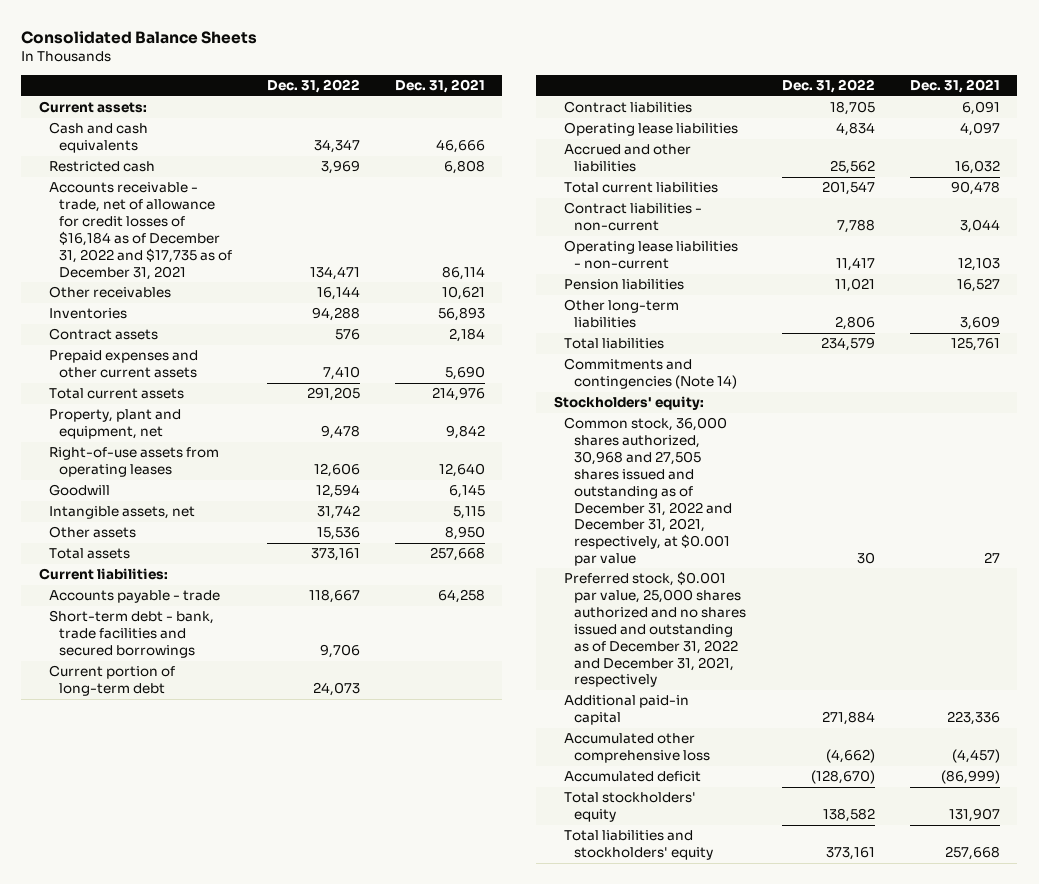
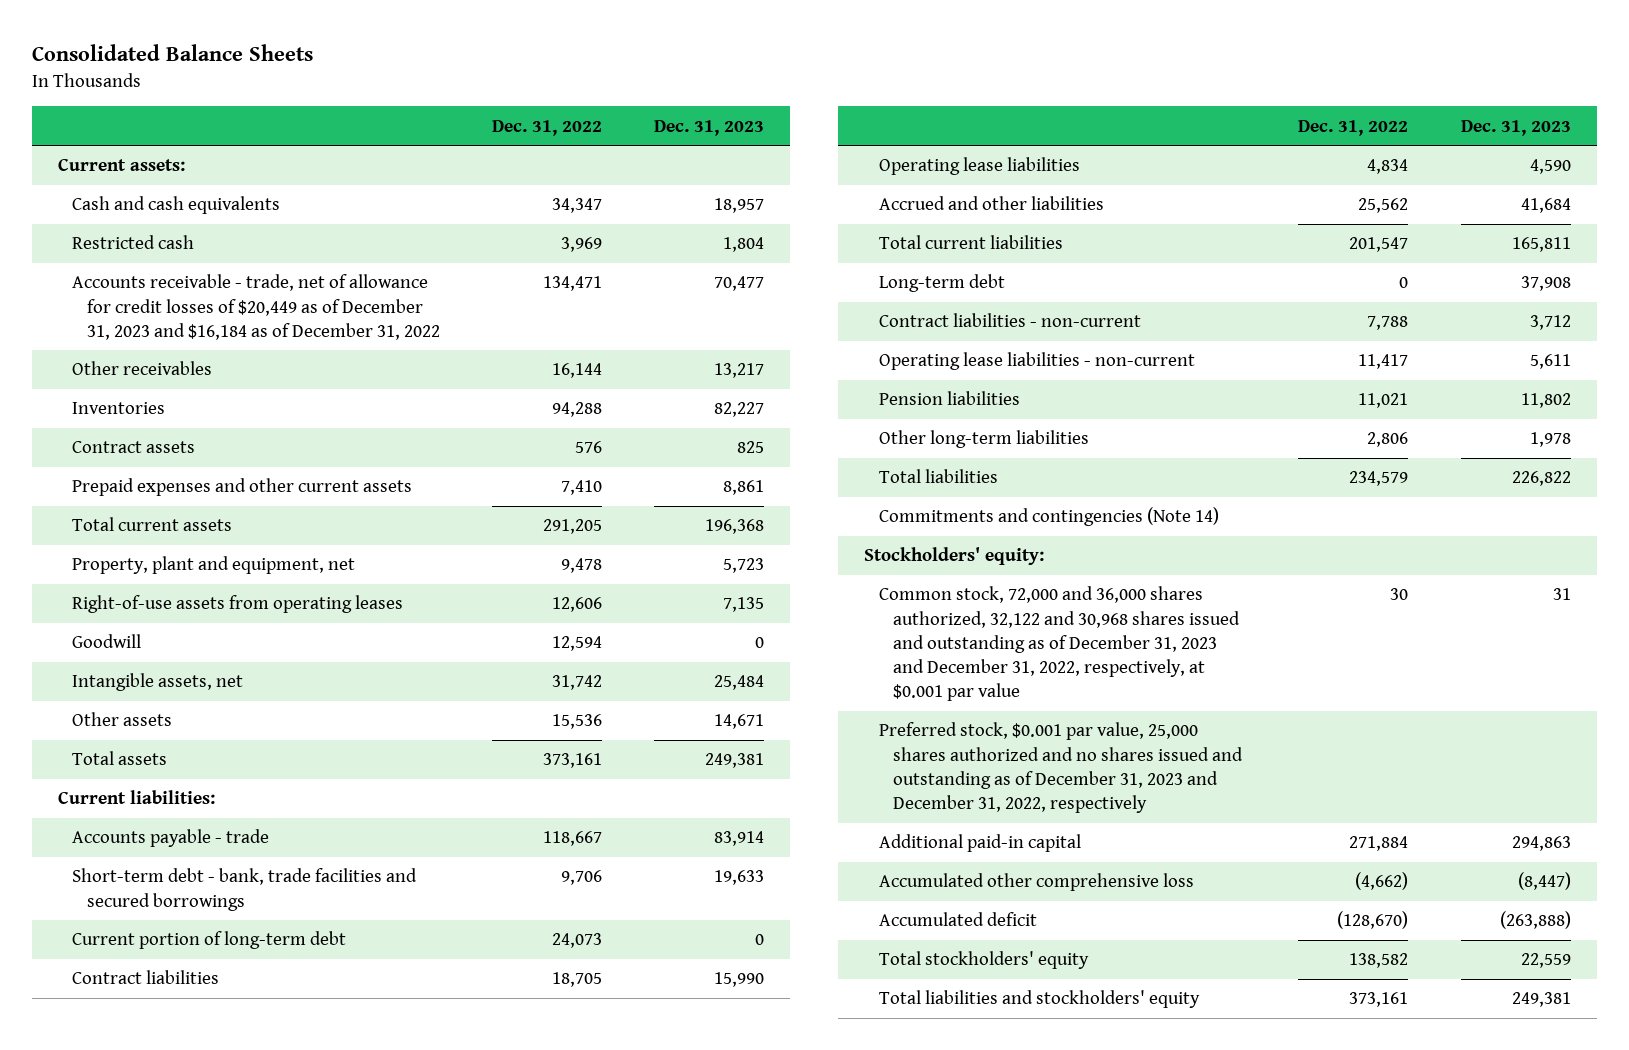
- | Dec. 31, 2022 | Dec. 31, 2021
+ | Dec. 31, 2022 | Dec. 31, 2023
- Accounts receivable - trade, net of allowance for credit losses of $16,184 as of December 31, 2022 and $17,735 as of December 31, 2021 | 134,471 | 86,114
+ Accounts receivable - trade, net of allowance for credit losses of $20,449 as of December 31, 2023 and $16,184 as of December 31, 2022 | 134,471 | 70,477
+ Long-term debt | 0 | 37,908
- Common stock, 36,000 shares authorized, 30,968 and 27,505 shares issued and outstanding as of December 31, 2022 and December 31, 2021, respectively, at $0.001 par value | 30 | 27
- Preferred stock, $0.001 par value, 25,000 shares authorized and no shares issued and outstanding as of December 31, 2022 and December 31, 2021, respectively
+ Common stock, 72,000 and 36,000 shares authorized, 32,122 and 30,968 shares issued and outstanding as of December 31, 2023 and December 31, 2022, respectively, at $0.001 par value | 30 | 31
+ Preferred stock, $0.001 par value, 25,000 shares authorized and no shares issued and outstanding as of December 31, 2023 and December 31, 2022, respectively

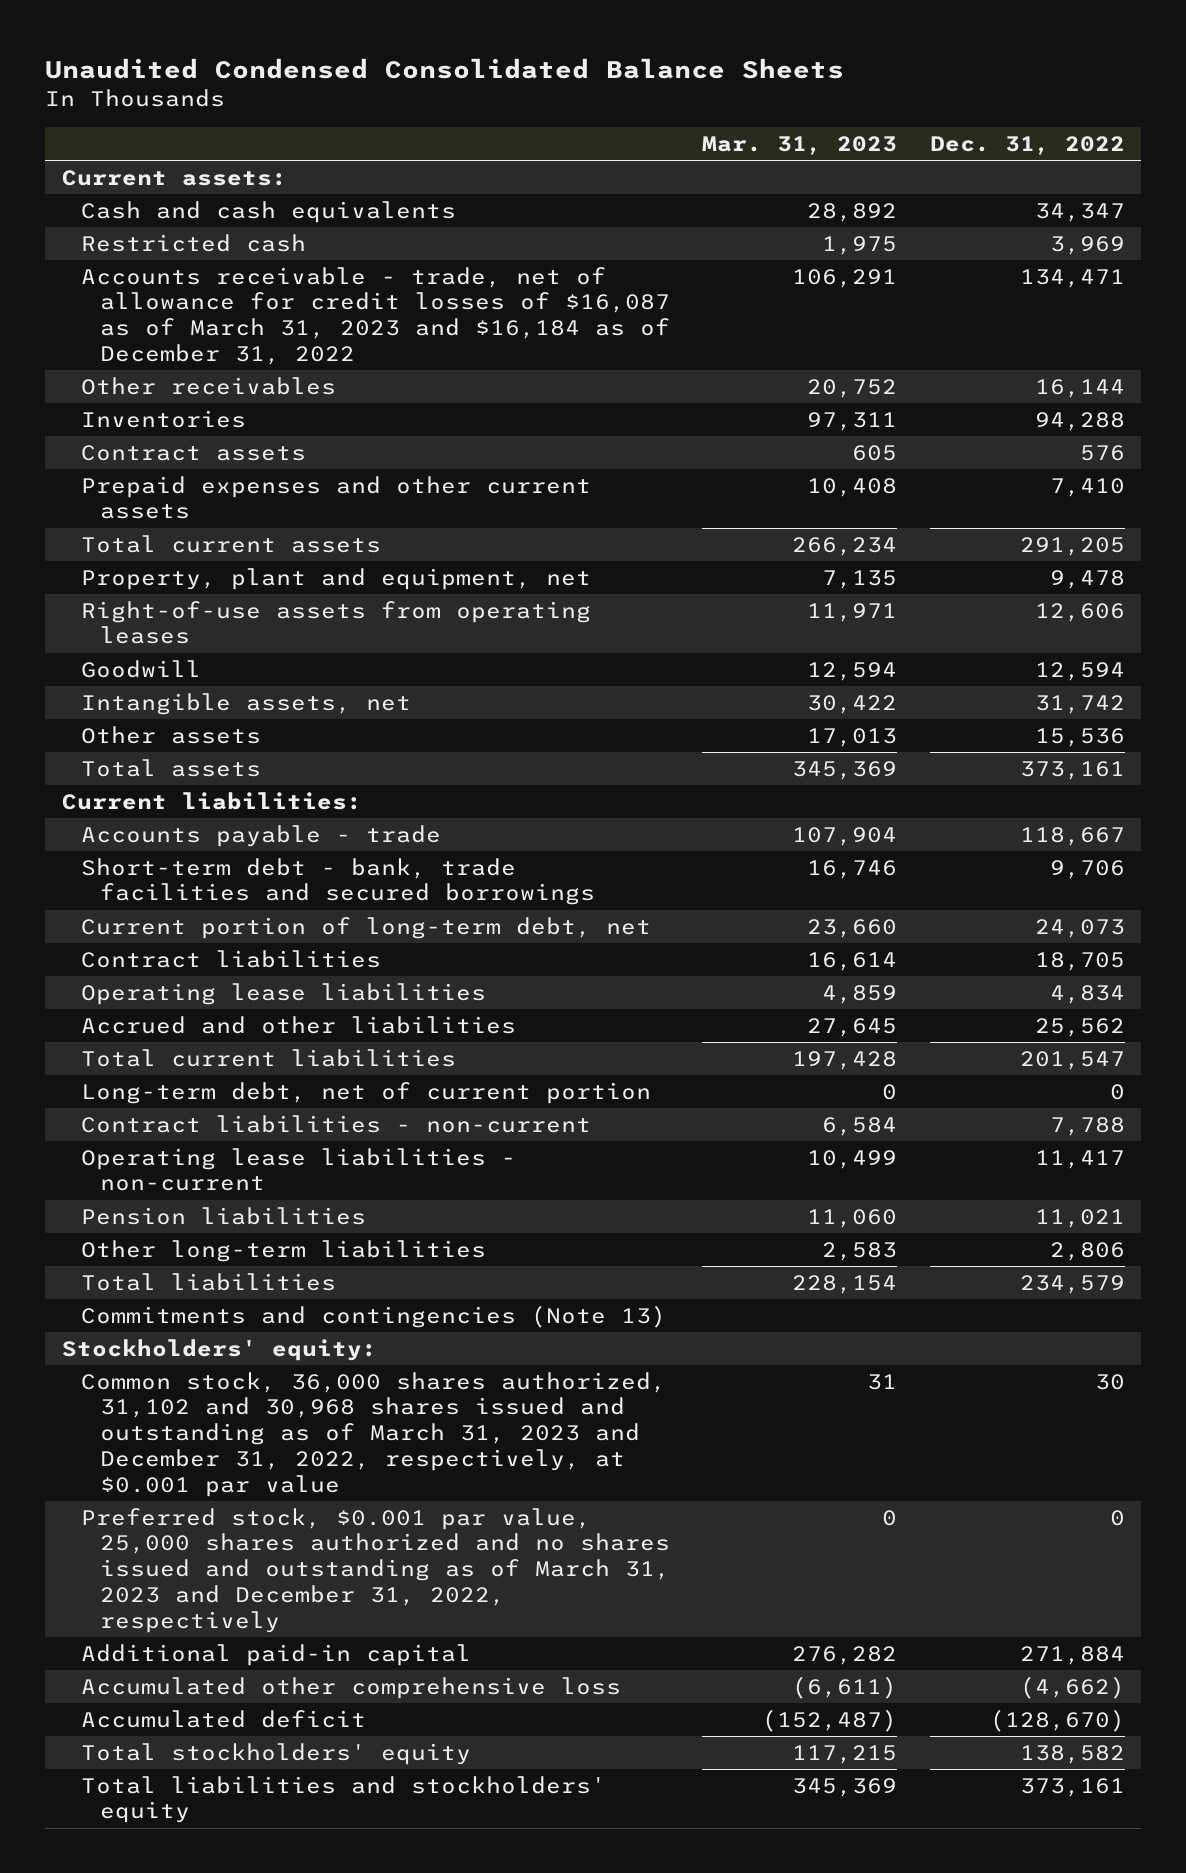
- Consolidated Balance Sheets
+ Unaudited Condensed Consolidated Balance Sheets
- | Dec. 31, 2022 | Dec. 31, 2023
+ | Mar. 31, 2023 | Dec. 31, 2022
- Accounts receivable - trade, net of allowance for credit losses of $20,449 as of December 31, 2023 and $16,184 as of December 31, 2022 | 134,471 | 70,477
+ Accounts receivable - trade, net of allowance for credit losses of $16,087 as of March 31, 2023 and $16,184 as of December 31, 2022 | 106,291 | 134,471
- Current portion of long-term debt | 24,073 | 0
+ Current portion of long-term debt, net | 23,660 | 24,073
- Long-term debt | 0 | 37,908
+ Long-term debt, net of current portion | 0 | 0
- Commitments and contingencies (Note 14)
+ Commitments and contingencies (Note 13)
- Common stock, 72,000 and 36,000 shares authorized, 32,122 and 30,968 shares issued and outstanding as of December 31, 2023 and December 31, 2022, respectively, at $0.001 par value | 30 | 31
- Preferred stock, $0.001 par value, 25,000 shares authorized and no shares issued and outstanding as of December 31, 2023 and December 31, 2022, respectively
+ Common stock, 36,000 shares authorized, 31,102 and 30,968 shares issued and outstanding as of March 31, 2023 and December 31, 2022, respectively, at $0.001 par value | 31 | 30
+ Preferred stock, $0.001 par value, 25,000 shares authorized and no shares issued and outstanding as of March 31, 2023 and December 31, 2022, respectively | 0 | 0

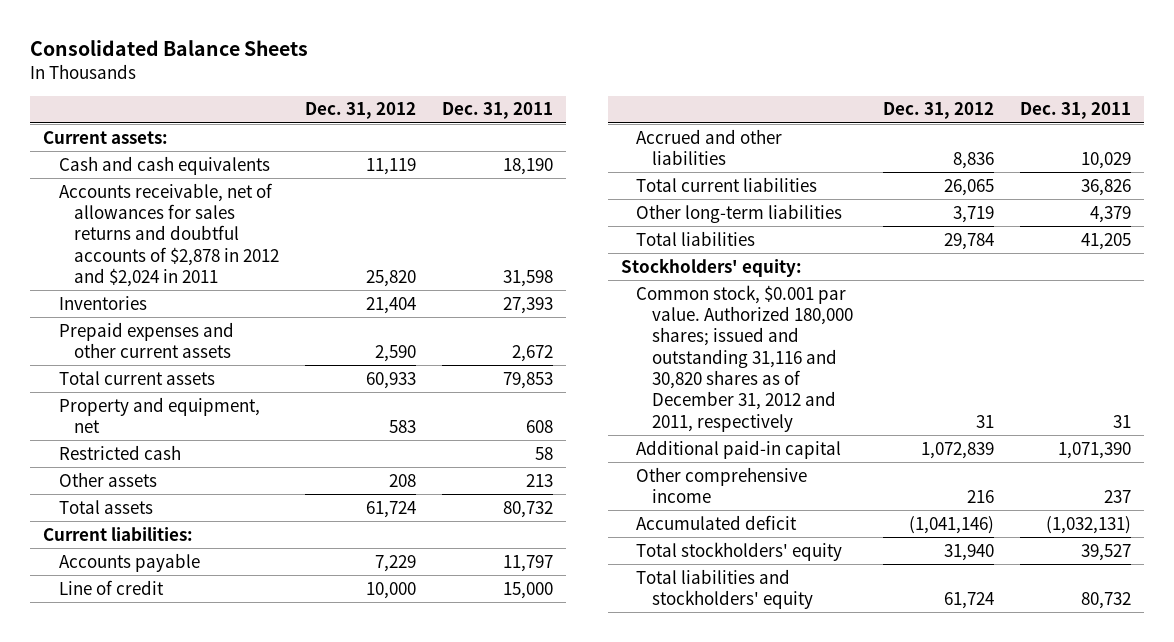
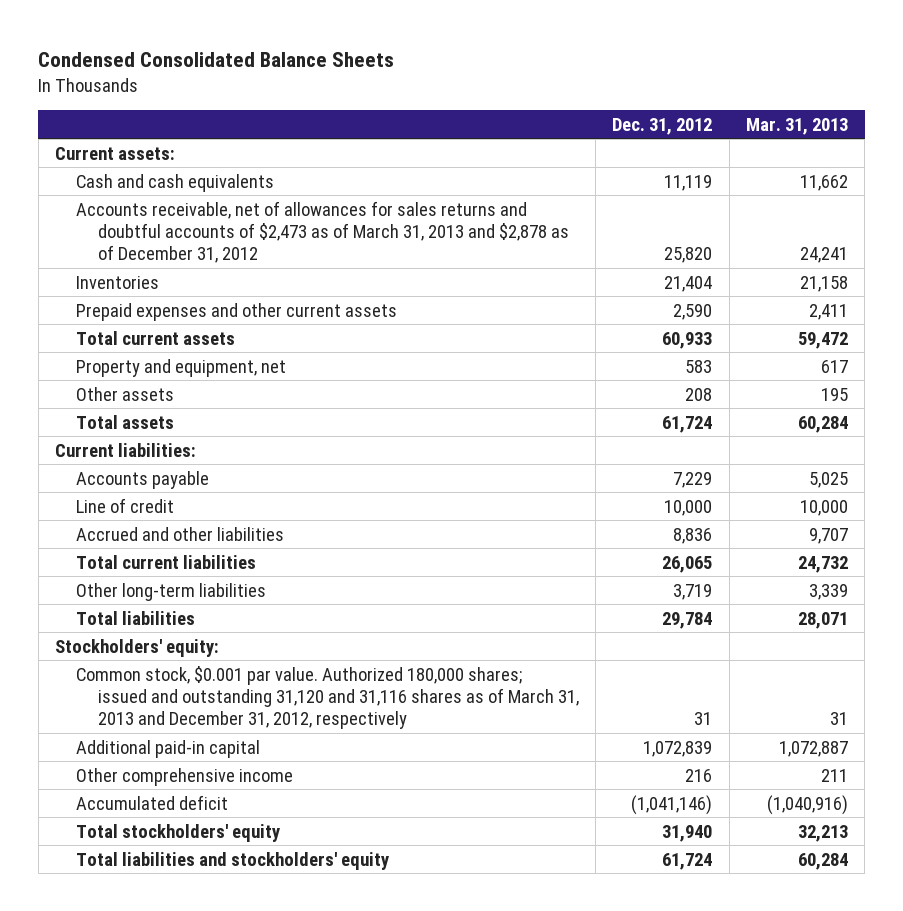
- Consolidated Balance Sheets
+ Condensed Consolidated Balance Sheets
- | Dec. 31, 2012 | Dec. 31, 2011
+ | Dec. 31, 2012 | Mar. 31, 2013
- Accounts receivable, net of allowances for sales returns and doubtful accounts of $2,878 in 2012 and $2,024 in 2011 | 25,820 | 31,598
+ Accounts receivable, net of allowances for sales returns and doubtful accounts of $2,473 as of March 31, 2013 and $2,878 as of December 31, 2012 | 25,820 | 24,241
- Restricted cash | | 58
- Common stock, $0.001 par value. Authorized 180,000 shares; issued and outstanding 31,116 and 30,820 shares as of December 31, 2012 and 2011, respectively | 31 | 31
+ Common stock, $0.001 par value. Authorized 180,000 shares; issued and outstanding 31,120 and 31,116 shares as of March 31, 2013 and December 31, 2012, respectively | 31 | 31

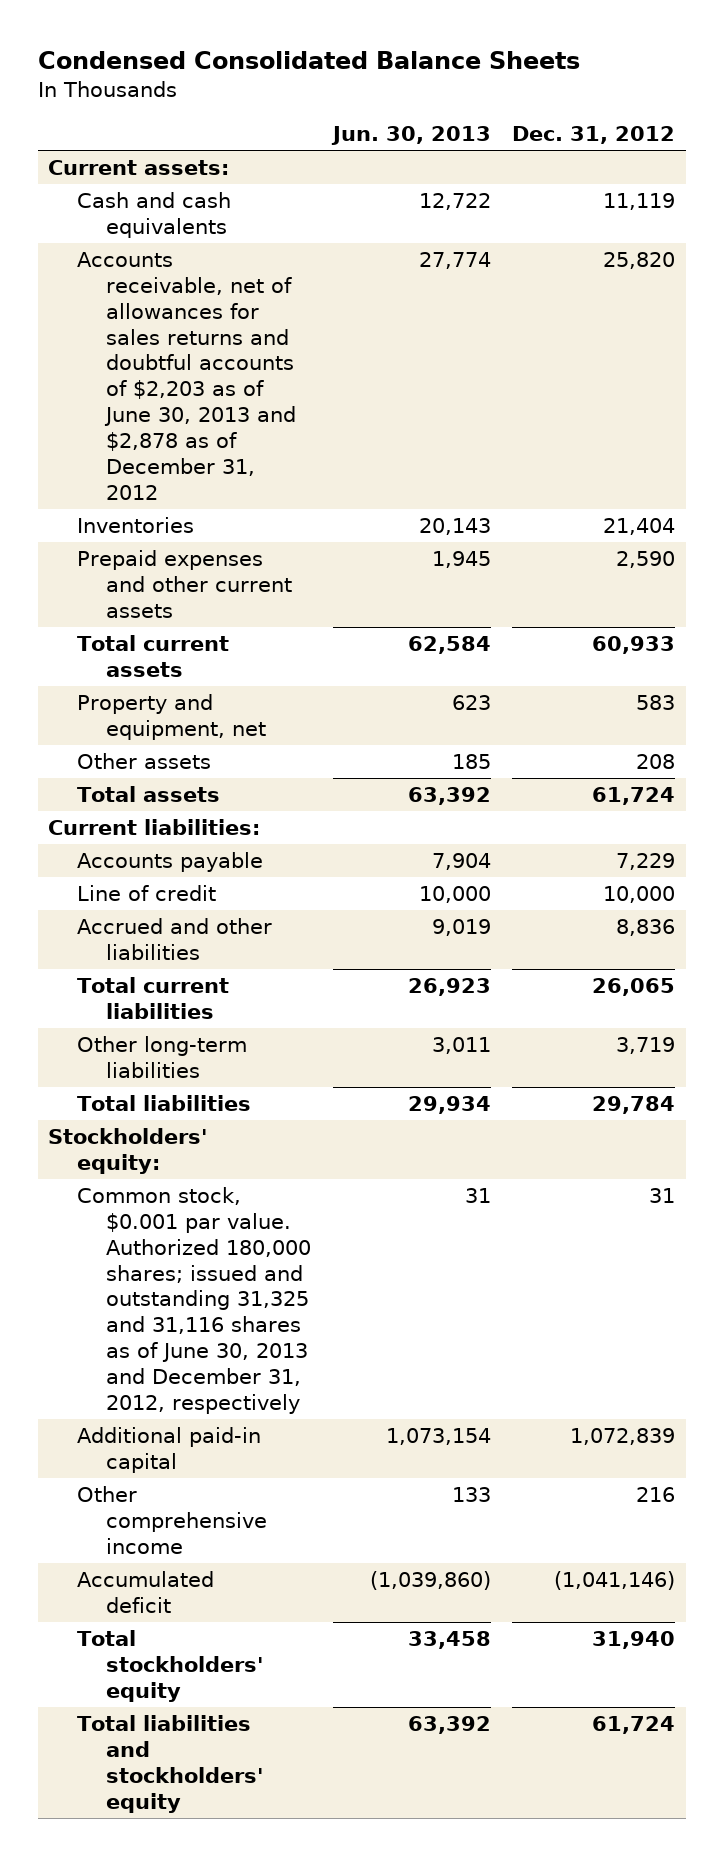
- | Dec. 31, 2012 | Mar. 31, 2013
+ | Jun. 30, 2013 | Dec. 31, 2012
- Accounts receivable, net of allowances for sales returns and doubtful accounts of $2,473 as of March 31, 2013 and $2,878 as of December 31, 2012 | 25,820 | 24,241
+ Accounts receivable, net of allowances for sales returns and doubtful accounts of $2,203 as of June 30, 2013 and $2,878 as of December 31, 2012 | 27,774 | 25,820
- Common stock, $0.001 par value. Authorized 180,000 shares; issued and outstanding 31,120 and 31,116 shares as of March 31, 2013 and December 31, 2012, respectively | 31 | 31
+ Common stock, $0.001 par value. Authorized 180,000 shares; issued and outstanding 31,325 and 31,116 shares as of June 30, 2013 and December 31, 2012, respectively | 31 | 31

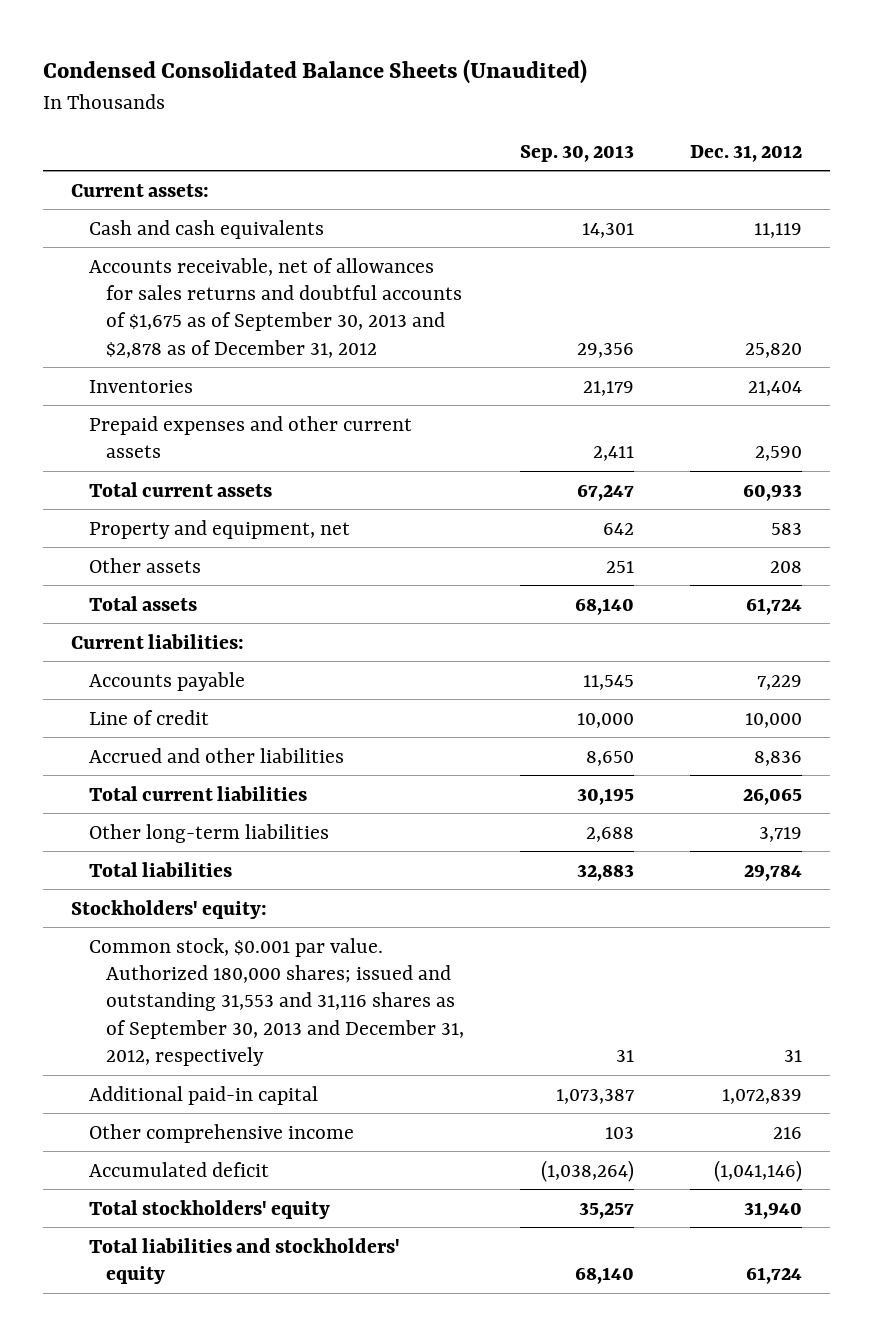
- Condensed Consolidated Balance Sheets
+ Condensed Consolidated Balance Sheets (Unaudited)
- | Jun. 30, 2013 | Dec. 31, 2012
+ | Sep. 30, 2013 | Dec. 31, 2012
- Accounts receivable, net of allowances for sales returns and doubtful accounts of $2,203 as of June 30, 2013 and $2,878 as of December 31, 2012 | 27,774 | 25,820
+ Accounts receivable, net of allowances for sales returns and doubtful accounts of $1,675 as of September 30, 2013 and $2,878 as of December 31, 2012 | 29,356 | 25,820
- Common stock, $0.001 par value. Authorized 180,000 shares; issued and outstanding 31,325 and 31,116 shares as of June 30, 2013 and December 31, 2012, respectively | 31 | 31
+ Common stock, $0.001 par value. Authorized 180,000 shares; issued and outstanding 31,553 and 31,116 shares as of September 30, 2013 and December 31, 2012, respectively | 31 | 31

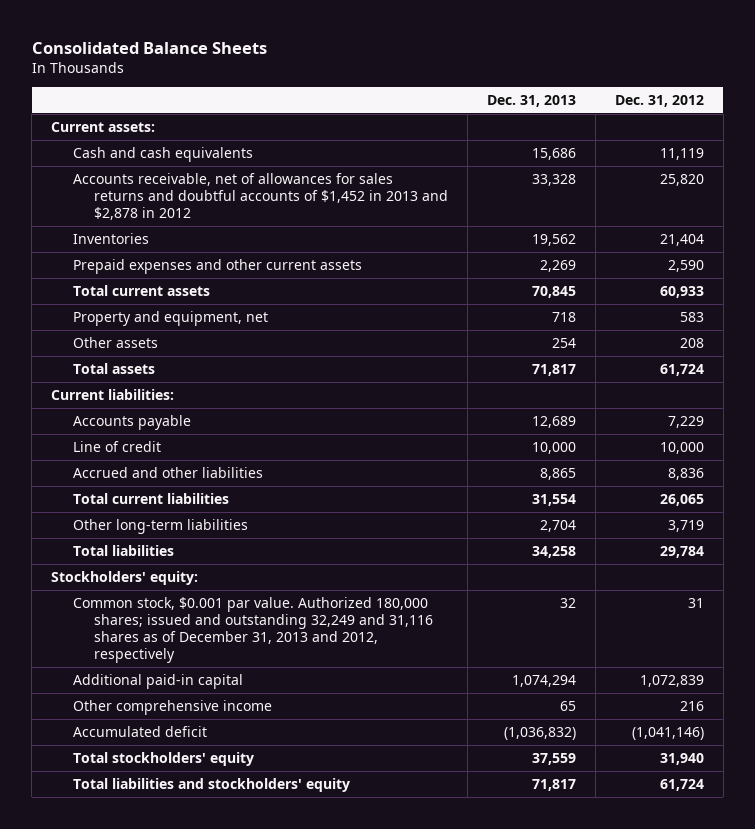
- Condensed Consolidated Balance Sheets (Unaudited)
+ Consolidated Balance Sheets
- | Sep. 30, 2013 | Dec. 31, 2012
+ | Dec. 31, 2013 | Dec. 31, 2012
- Accounts receivable, net of allowances for sales returns and doubtful accounts of $1,675 as of September 30, 2013 and $2,878 as of December 31, 2012 | 29,356 | 25,820
+ Accounts receivable, net of allowances for sales returns and doubtful accounts of $1,452 in 2013 and $2,878 in 2012 | 33,328 | 25,820
- Common stock, $0.001 par value. Authorized 180,000 shares; issued and outstanding 31,553 and 31,116 shares as of September 30, 2013 and December 31, 2012, respectively | 31 | 31
+ Common stock, $0.001 par value. Authorized 180,000 shares; issued and outstanding 32,249 and 31,116 shares as of December 31, 2013 and 2012, respectively | 32 | 31

